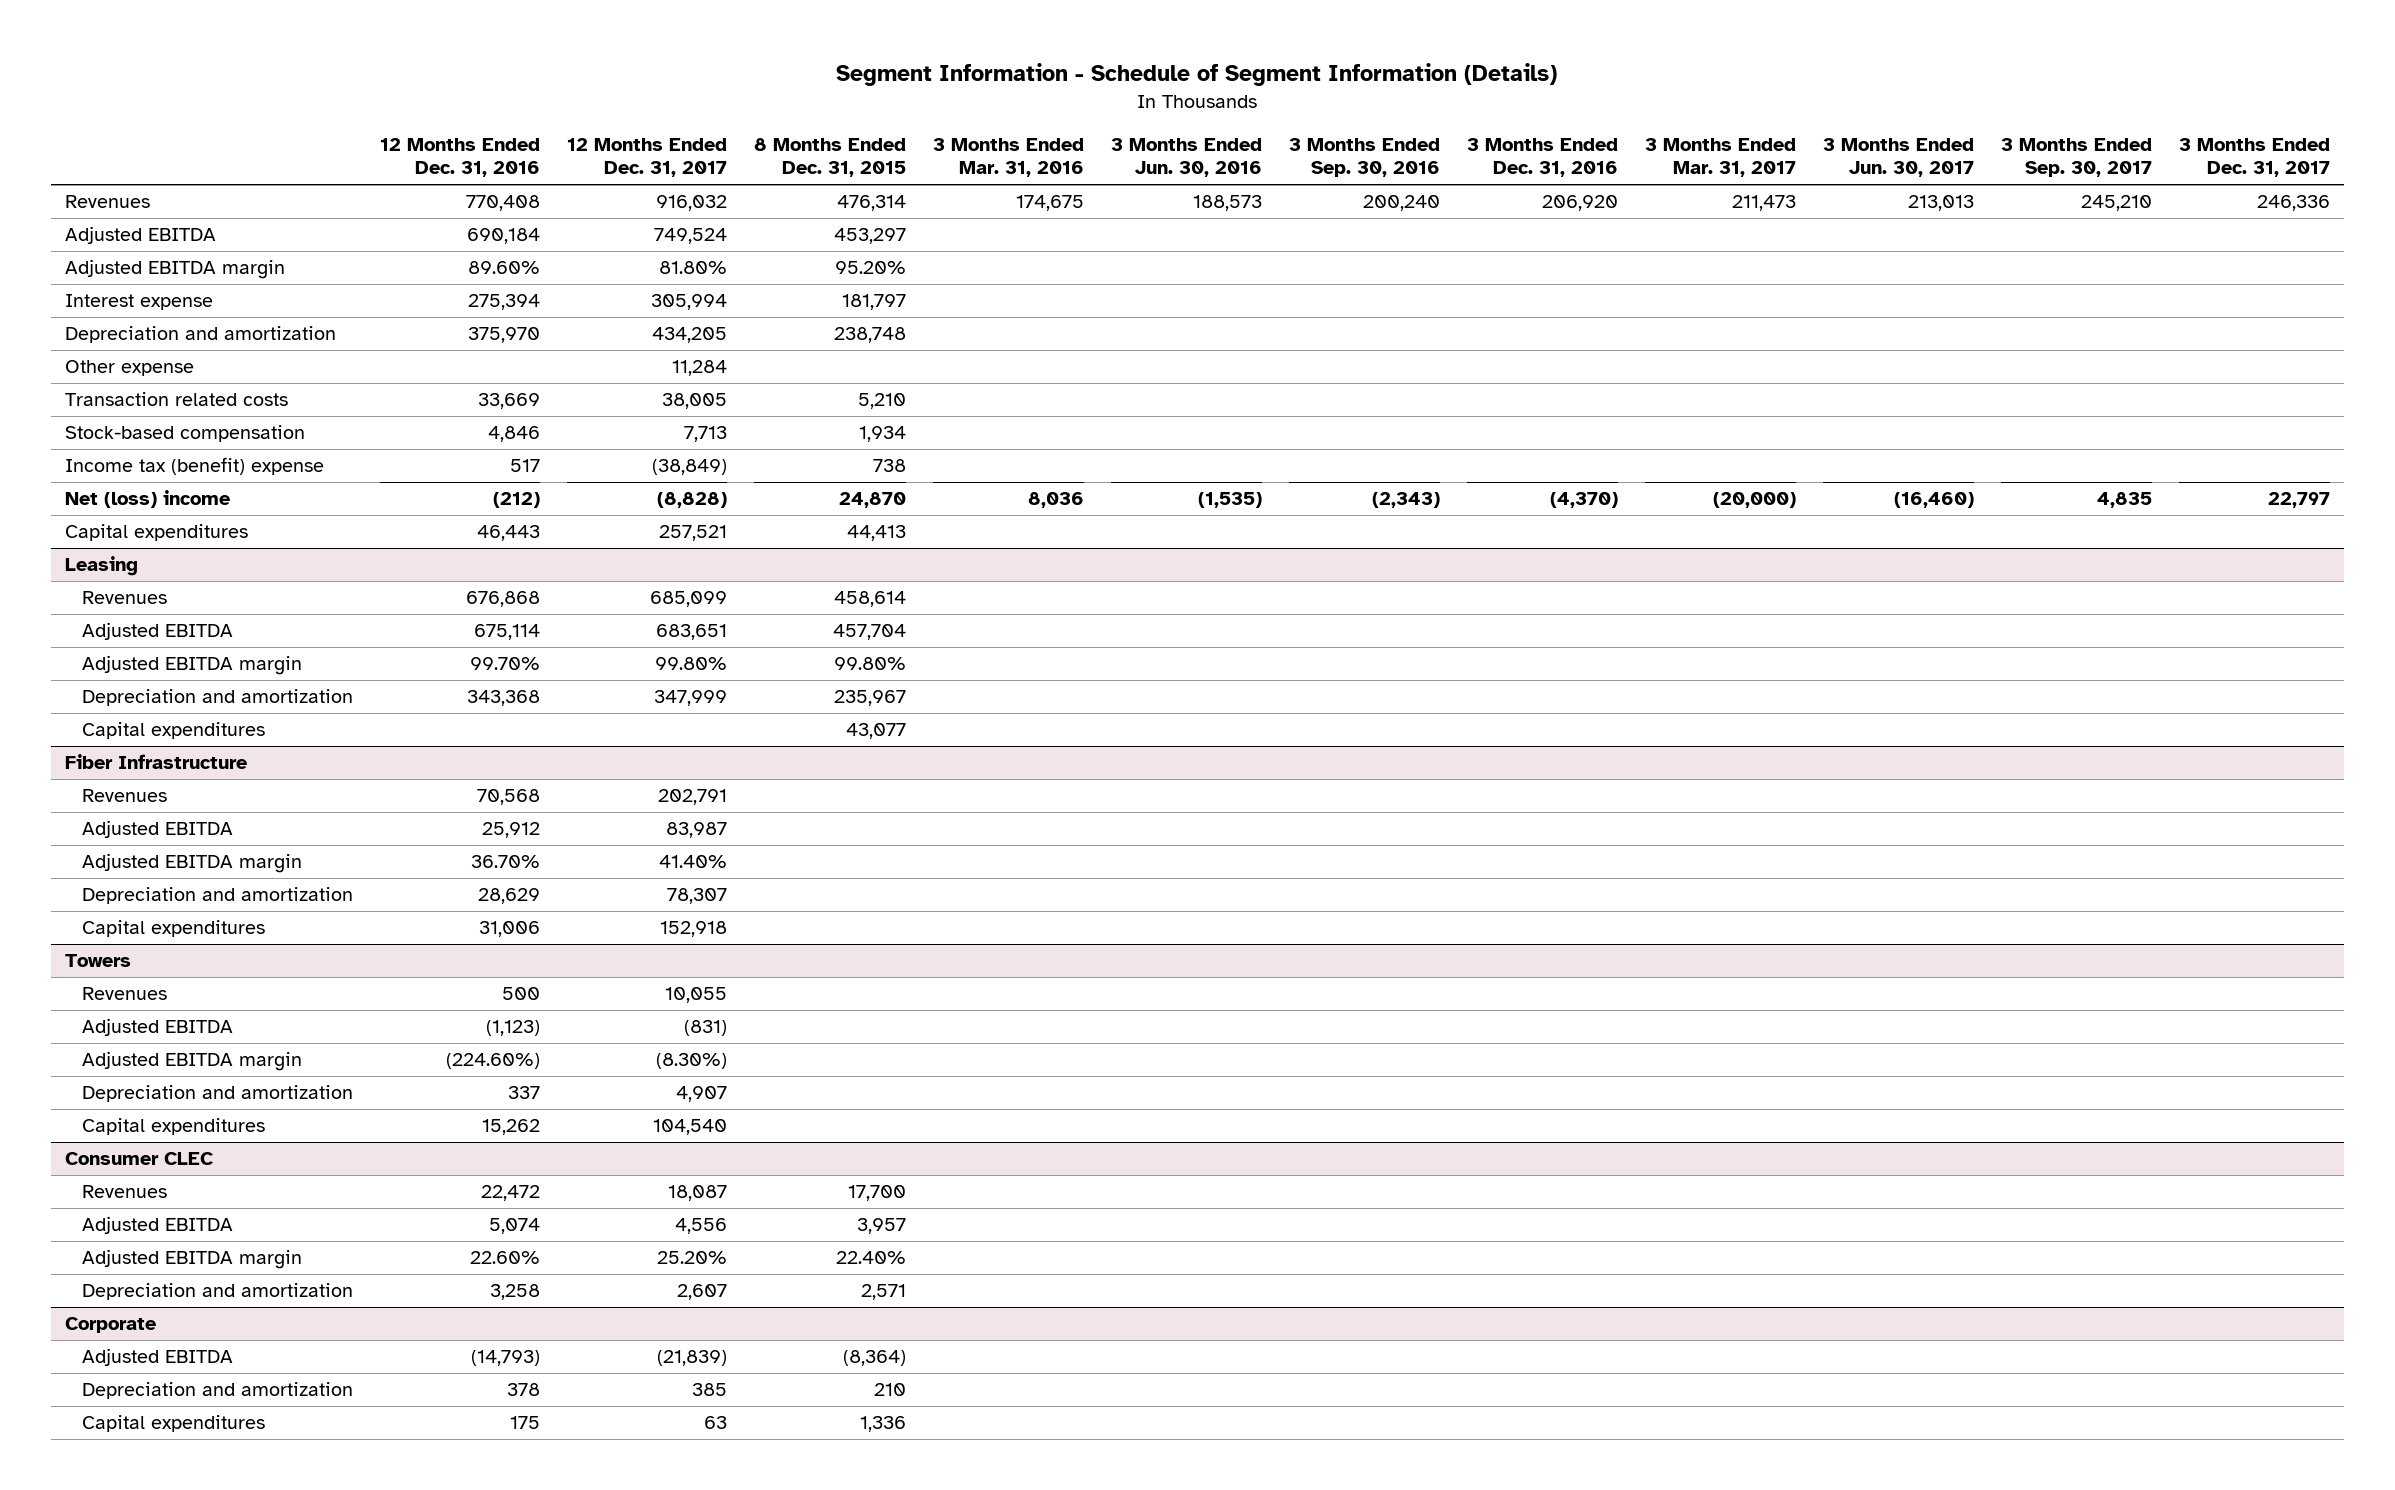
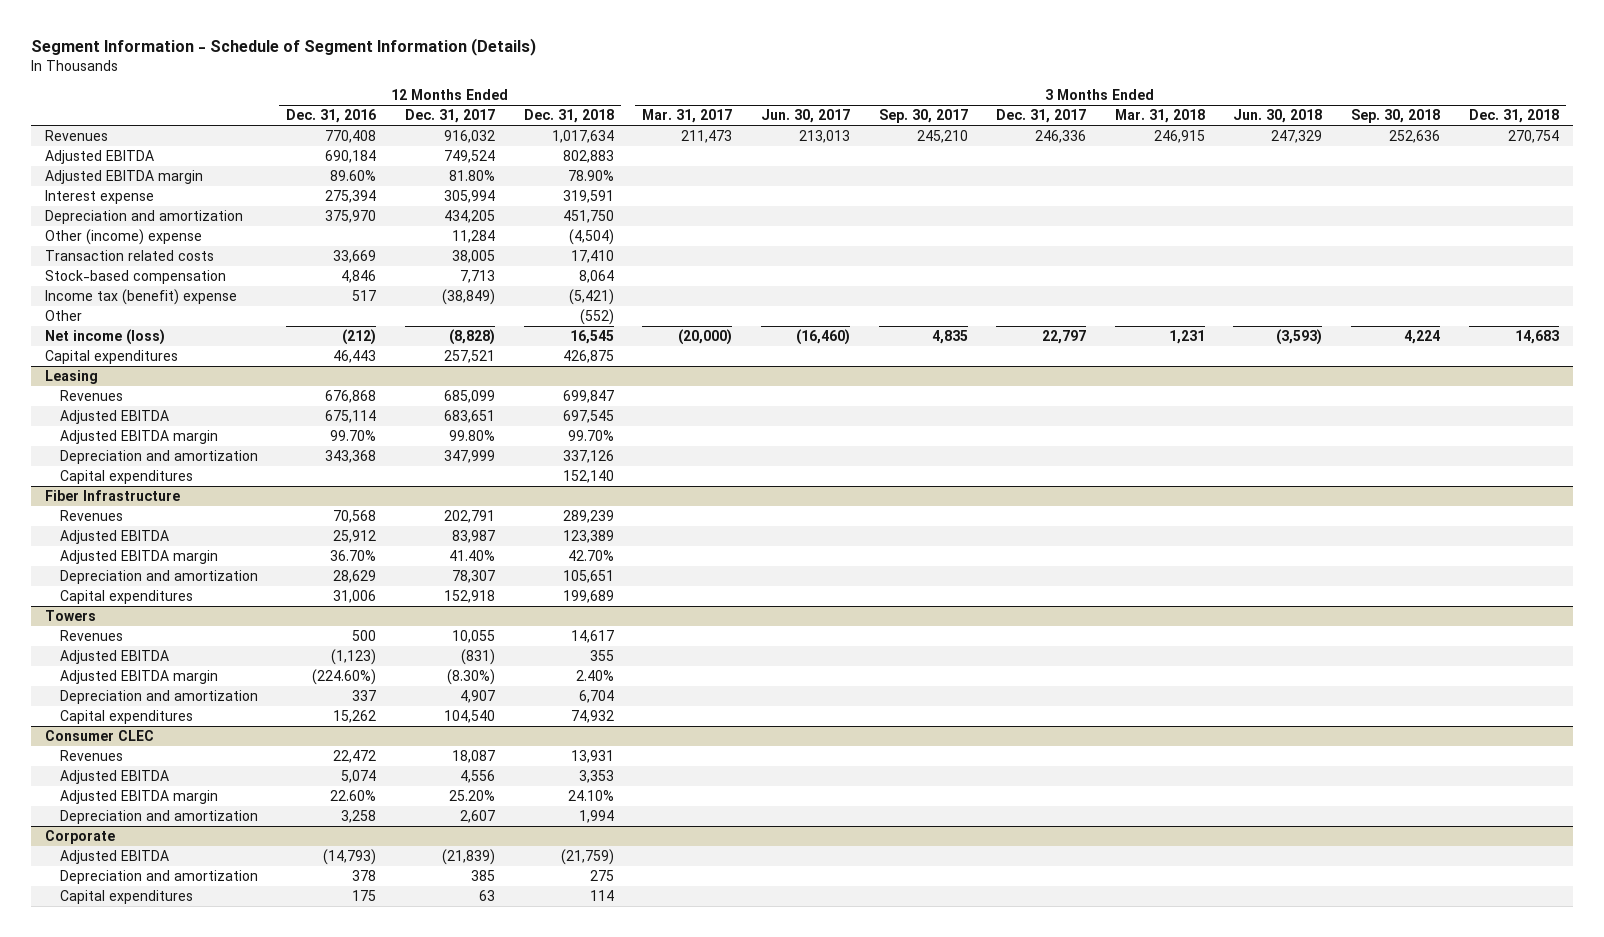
- | 12 Months Ended Dec. 31, 2016 | 12 Months Ended Dec. 31, 2017 | 8 Months Ended Dec. 31, 2015 | 3 Months Ended Mar. 31, 2016 | 3 Months Ended Jun. 30, 2016 | 3 Months Ended Sep. 30, 2016 | 3 Months Ended Dec. 31, 2016 | 3 Months Ended Mar. 31, 2017 | 3 Months Ended Jun. 30, 2017 | 3 Months Ended Sep. 30, 2017 | 3 Months Ended Dec. 31, 2017
+ | 12 Months Ended Dec. 31, 2016 | 12 Months Ended Dec. 31, 2017 | 12 Months Ended Dec. 31, 2018 | 3 Months Ended Mar. 31, 2017 | 3 Months Ended Jun. 30, 2017 | 3 Months Ended Sep. 30, 2017 | 3 Months Ended Dec. 31, 2017 | 3 Months Ended Mar. 31, 2018 | 3 Months Ended Jun. 30, 2018 | 3 Months Ended Sep. 30, 2018 | 3 Months Ended Dec. 31, 2018
- Other expense | | 11,284 | | | | | | | | |
+ Other (income) expense | | 11,284 | (4,504) | | | | | | | |
- Net (loss) income | (212) | (8,828) | 24,870 | 8,036 | (1,535) | (2,343) | (4,370) | (20,000) | (16,460) | 4,835 | 22,797
+ Other | | | (552) | | | | | | | |
+ Net income (loss) | (212) | (8,828) | 16,545 | (20,000) | (16,460) | 4,835 | 22,797 | 1,231 | (3,593) | 4,224 | 14,683

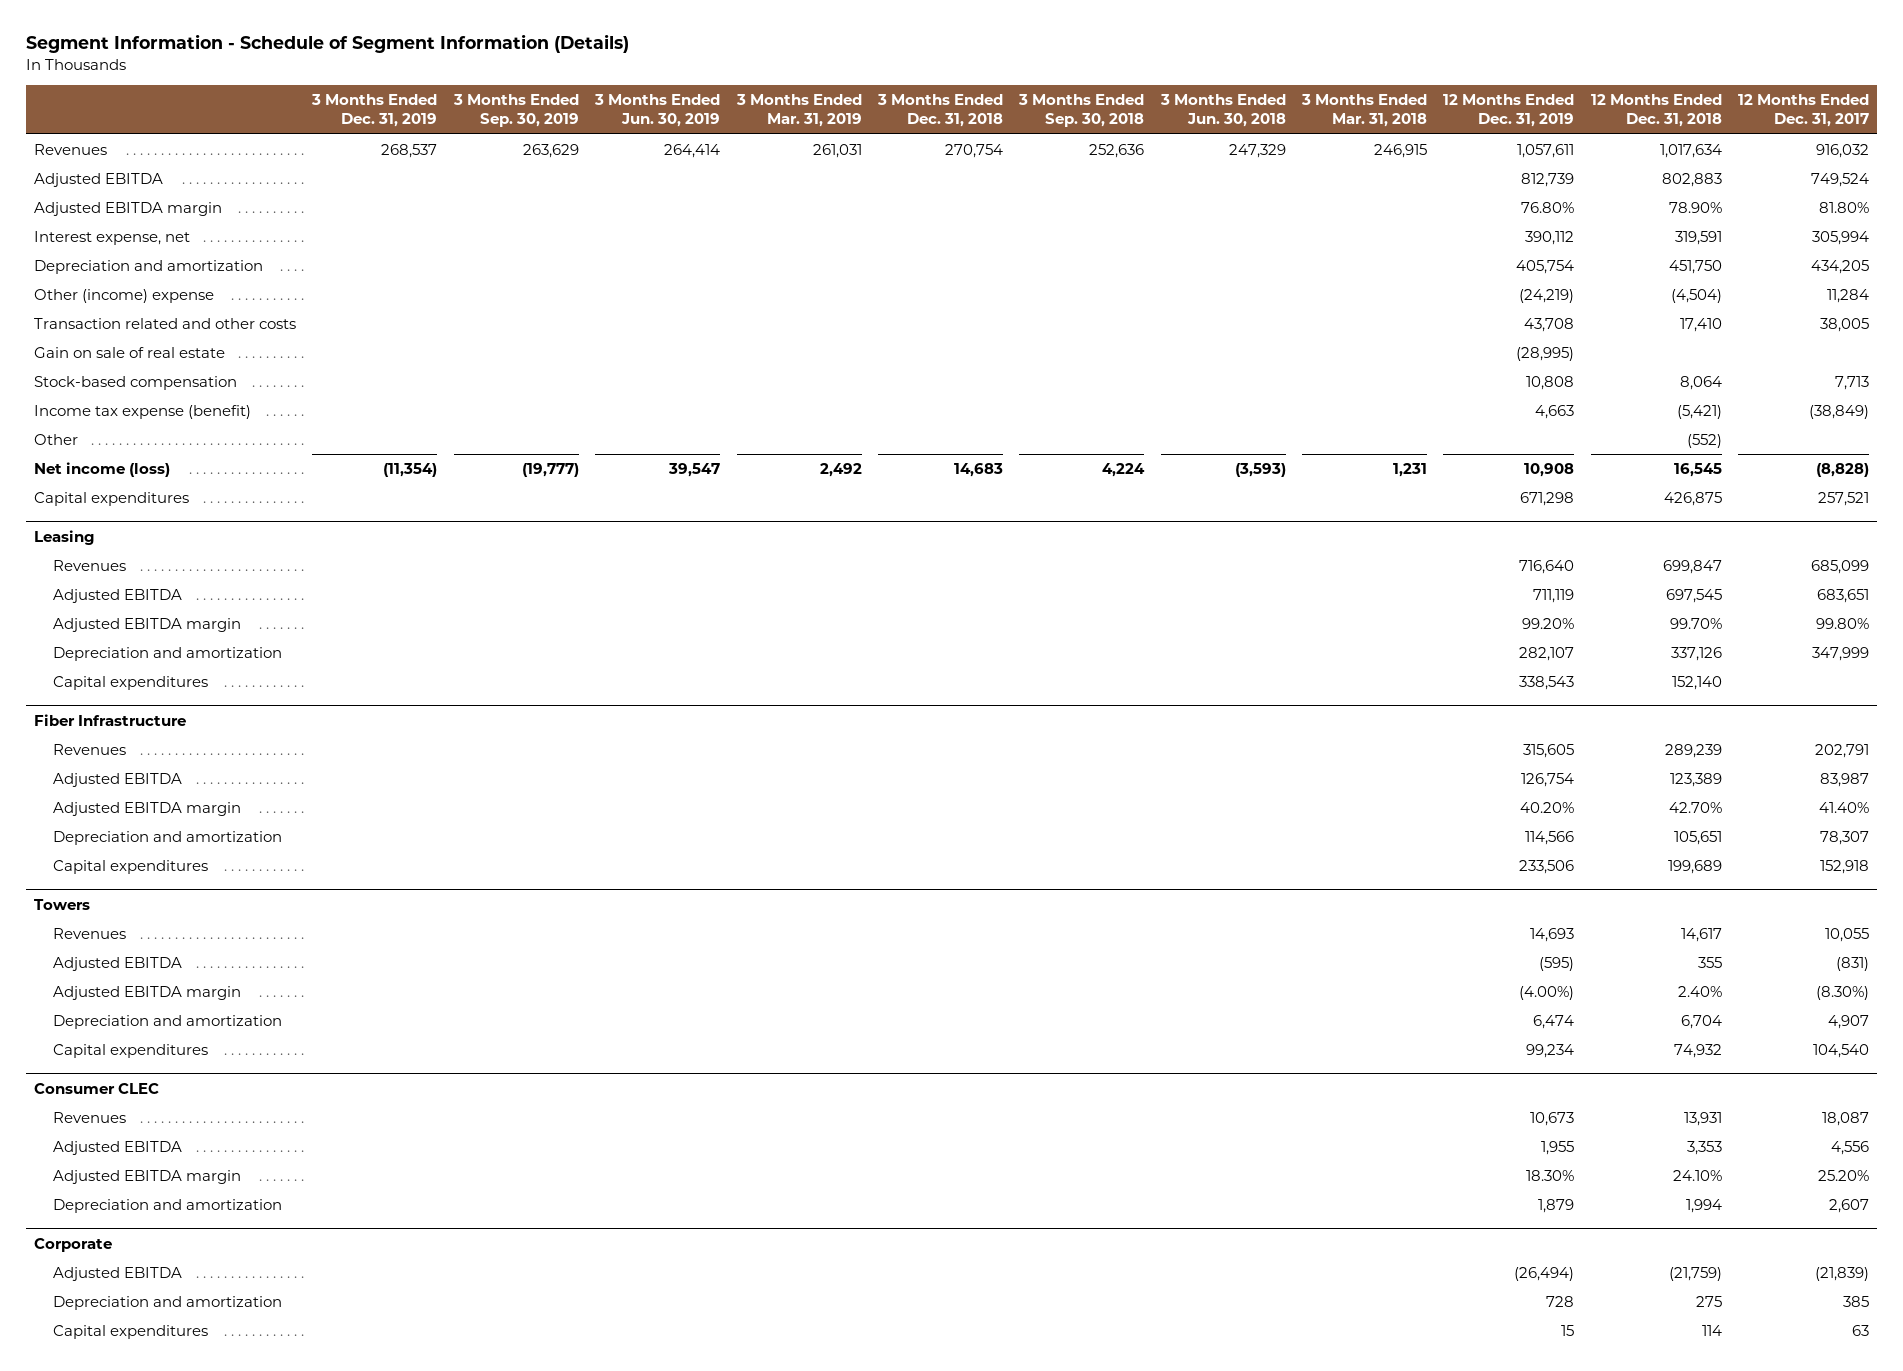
- | 12 Months Ended Dec. 31, 2016 | 12 Months Ended Dec. 31, 2017 | 12 Months Ended Dec. 31, 2018 | 3 Months Ended Mar. 31, 2017 | 3 Months Ended Jun. 30, 2017 | 3 Months Ended Sep. 30, 2017 | 3 Months Ended Dec. 31, 2017 | 3 Months Ended Mar. 31, 2018 | 3 Months Ended Jun. 30, 2018 | 3 Months Ended Sep. 30, 2018 | 3 Months Ended Dec. 31, 2018
+ | 3 Months Ended Dec. 31, 2019 | 3 Months Ended Sep. 30, 2019 | 3 Months Ended Jun. 30, 2019 | 3 Months Ended Mar. 31, 2019 | 3 Months Ended Dec. 31, 2018 | 3 Months Ended Sep. 30, 2018 | 3 Months Ended Jun. 30, 2018 | 3 Months Ended Mar. 31, 2018 | 12 Months Ended Dec. 31, 2019 | 12 Months Ended Dec. 31, 2018 | 12 Months Ended Dec. 31, 2017
- Interest expense | 275,394 | 305,994 | 319,591 | | | | | | | |
+ Interest expense, net | | | | | | | | | 390,112 | 319,591 | 305,994
- Transaction related costs | 33,669 | 38,005 | 17,410 | | | | | | | |
+ Transaction related and other costs | | | | | | | | | 43,708 | 17,410 | 38,005
+ Gain on sale of real estate | | | | | | | | | (28,995) | |
- Income tax (benefit) expense | 517 | (38,849) | (5,421) | | | | | | | |
+ Income tax expense (benefit) | | | | | | | | | 4,663 | (5,421) | (38,849)

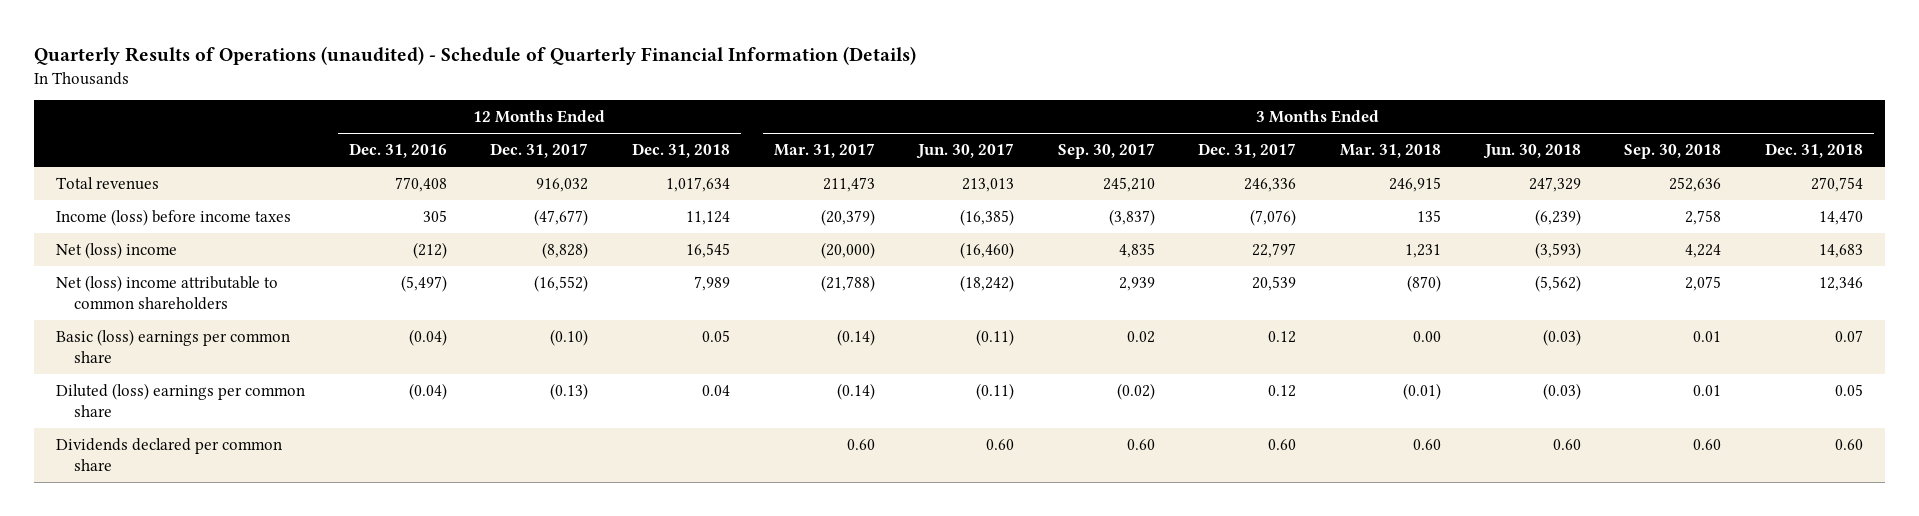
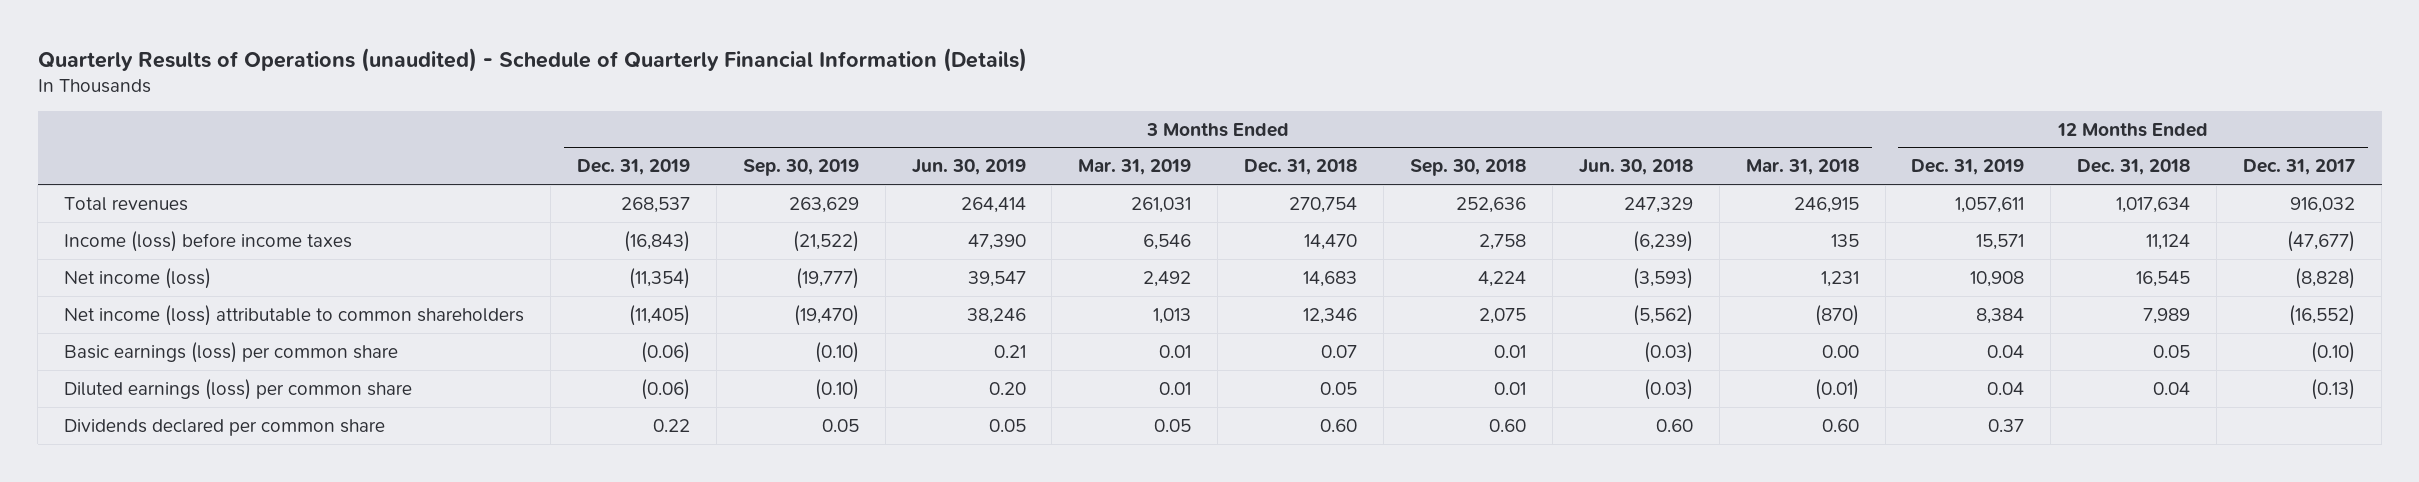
- | 12 Months Ended Dec. 31, 2016 | 12 Months Ended Dec. 31, 2017 | 12 Months Ended Dec. 31, 2018 | 3 Months Ended Mar. 31, 2017 | 3 Months Ended Jun. 30, 2017 | 3 Months Ended Sep. 30, 2017 | 3 Months Ended Dec. 31, 2017 | 3 Months Ended Mar. 31, 2018 | 3 Months Ended Jun. 30, 2018 | 3 Months Ended Sep. 30, 2018 | 3 Months Ended Dec. 31, 2018
+ | 3 Months Ended Dec. 31, 2019 | 3 Months Ended Sep. 30, 2019 | 3 Months Ended Jun. 30, 2019 | 3 Months Ended Mar. 31, 2019 | 3 Months Ended Dec. 31, 2018 | 3 Months Ended Sep. 30, 2018 | 3 Months Ended Jun. 30, 2018 | 3 Months Ended Mar. 31, 2018 | 12 Months Ended Dec. 31, 2019 | 12 Months Ended Dec. 31, 2018 | 12 Months Ended Dec. 31, 2017
- Net (loss) income | (212) | (8,828) | 16,545 | (20,000) | (16,460) | 4,835 | 22,797 | 1,231 | (3,593) | 4,224 | 14,683
- Net (loss) income attributable to common shareholders | (5,497) | (16,552) | 7,989 | (21,788) | (18,242) | 2,939 | 20,539 | (870) | (5,562) | 2,075 | 12,346
- Basic (loss) earnings per common share | (0.04) | (0.10) | 0.05 | (0.14) | (0.11) | 0.02 | 0.12 | 0.00 | (0.03) | 0.01 | 0.07
- Diluted (loss) earnings per common share | (0.04) | (0.13) | 0.04 | (0.14) | (0.11) | (0.02) | 0.12 | (0.01) | (0.03) | 0.01 | 0.05
+ Net income (loss) | (11,354) | (19,777) | 39,547 | 2,492 | 14,683 | 4,224 | (3,593) | 1,231 | 10,908 | 16,545 | (8,828)
+ Net income (loss) attributable to common shareholders | (11,405) | (19,470) | 38,246 | 1,013 | 12,346 | 2,075 | (5,562) | (870) | 8,384 | 7,989 | (16,552)
+ Basic earnings (loss) per common share | (0.06) | (0.10) | 0.21 | 0.01 | 0.07 | 0.01 | (0.03) | 0.00 | 0.04 | 0.05 | (0.10)
+ Diluted earnings (loss) per common share | (0.06) | (0.10) | 0.20 | 0.01 | 0.05 | 0.01 | (0.03) | (0.01) | 0.04 | 0.04 | (0.13)

